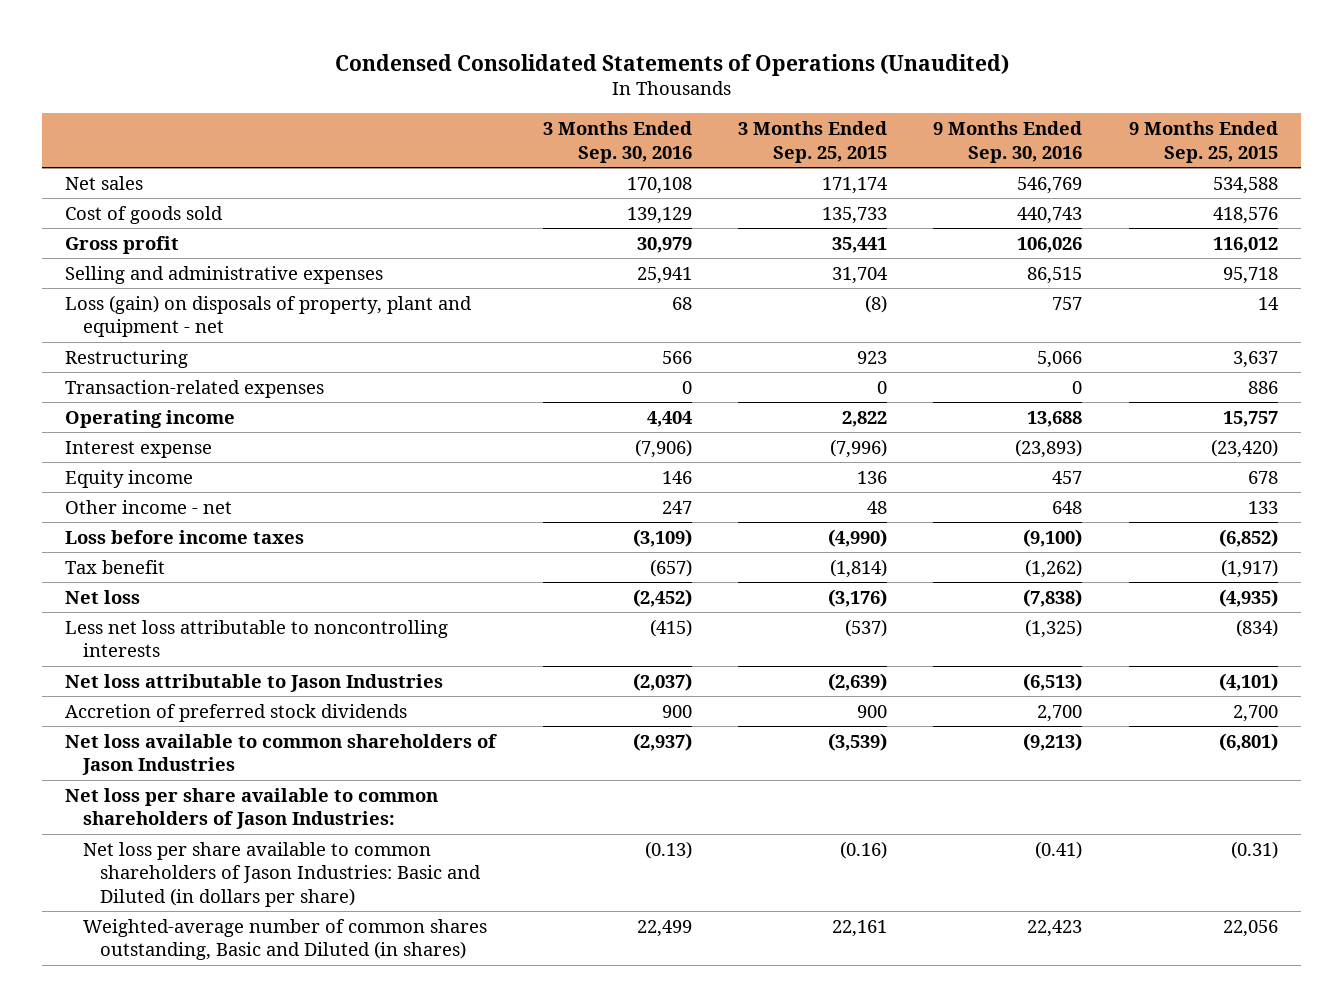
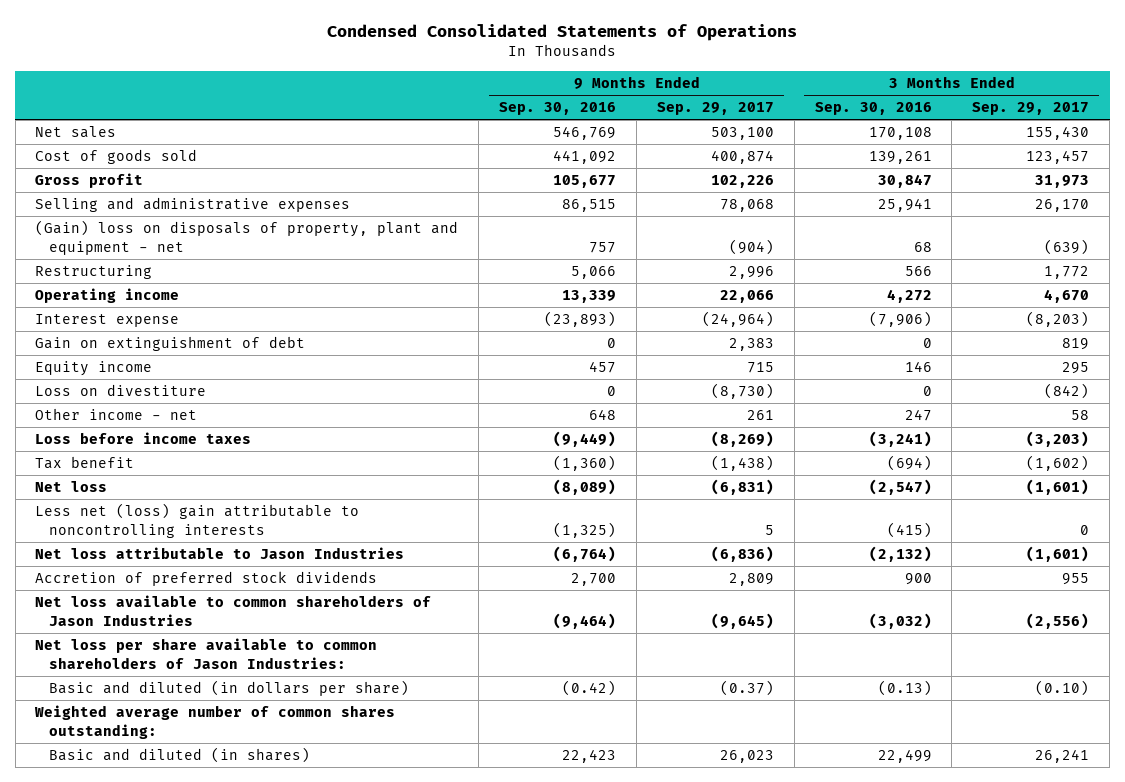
- Condensed Consolidated Statements of Operations (Unaudited)
+ Condensed Consolidated Statements of Operations
- | 3 Months Ended Sep. 30, 2016 | 3 Months Ended Sep. 25, 2015 | 9 Months Ended Sep. 30, 2016 | 9 Months Ended Sep. 25, 2015
+ | 9 Months Ended Sep. 30, 2016 | 9 Months Ended Sep. 29, 2017 | 3 Months Ended Sep. 30, 2016 | 3 Months Ended Sep. 29, 2017
- Cost of goods sold | 139,129 | 135,733 | 440,743 | 418,576
- Gross profit | 30,979 | 35,441 | 106,026 | 116,012
+ Cost of goods sold | 441,092 | 400,874 | 139,261 | 123,457
+ Gross profit | 105,677 | 102,226 | 30,847 | 31,973
- Loss (gain) on disposals of property, plant and equipment - net | 68 | (8) | 757 | 14
+ (Gain) loss on disposals of property, plant and equipment - net | 757 | (904) | 68 | (639)
- Transaction-related expenses | 0 | 0 | 0 | 886
- Operating income | 4,404 | 2,822 | 13,688 | 15,757
+ Operating income | 13,339 | 22,066 | 4,272 | 4,670
+ Gain on extinguishment of debt | 0 | 2,383 | 0 | 819
+ Loss on divestiture | 0 | (8,730) | 0 | (842)
- Loss before income taxes | (3,109) | (4,990) | (9,100) | (6,852)
- Tax benefit | (657) | (1,814) | (1,262) | (1,917)
- Net loss | (2,452) | (3,176) | (7,838) | (4,935)
- Less net loss attributable to noncontrolling interests | (415) | (537) | (1,325) | (834)
- Net loss attributable to Jason Industries | (2,037) | (2,639) | (6,513) | (4,101)
+ Loss before income taxes | (9,449) | (8,269) | (3,241) | (3,203)
+ Tax benefit | (1,360) | (1,438) | (694) | (1,602)
+ Net loss | (8,089) | (6,831) | (2,547) | (1,601)
+ Less net (loss) gain attributable to noncontrolling interests | (1,325) | 5 | (415) | 0
+ Net loss attributable to Jason Industries | (6,764) | (6,836) | (2,132) | (1,601)
- Net loss available to common shareholders of Jason Industries | (2,937) | (3,539) | (9,213) | (6,801)
+ Net loss available to common shareholders of Jason Industries | (9,464) | (9,645) | (3,032) | (2,556)
- Net loss per share available to common shareholders of Jason Industries: Basic and Diluted (in dollars per share) | (0.13) | (0.16) | (0.41) | (0.31)
- Weighted-average number of common shares outstanding, Basic and Diluted (in shares) | 22,499 | 22,161 | 22,423 | 22,056
+ Basic and diluted (in dollars per share) | (0.42) | (0.37) | (0.13) | (0.10)
+ Weighted average number of common shares outstanding:
+ Basic and diluted (in shares) | 22,423 | 26,023 | 22,499 | 26,241

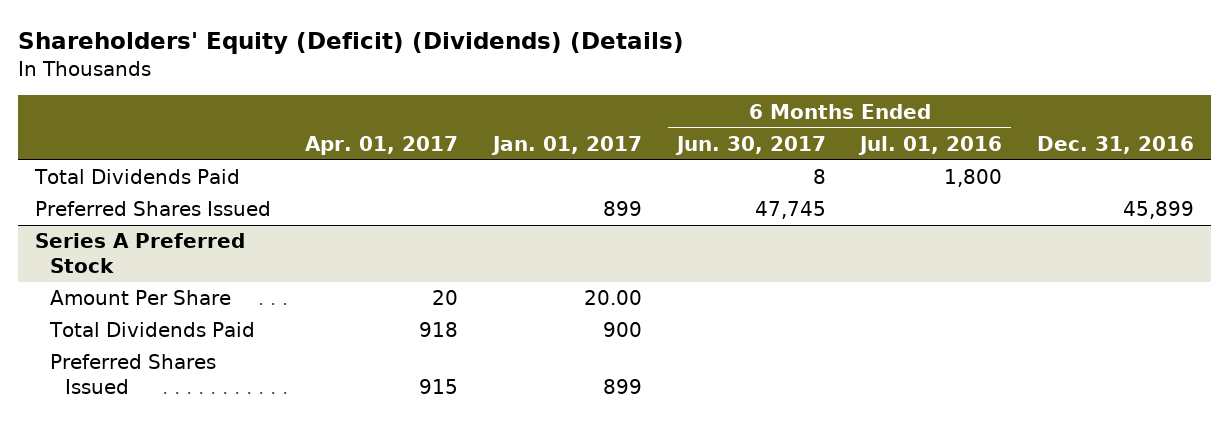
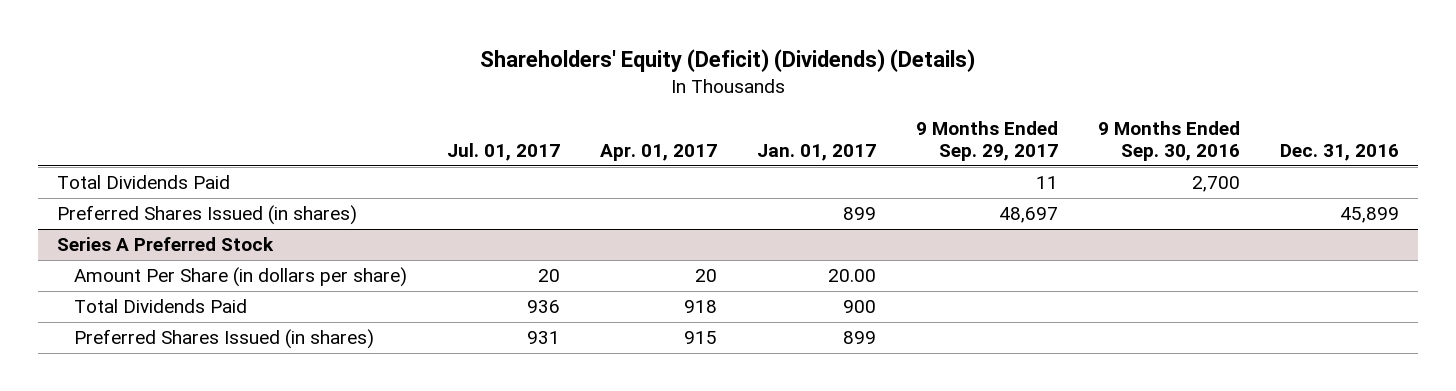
- | Apr. 01, 2017 | Jan. 01, 2017 | 6 Months Ended Jun. 30, 2017 | 6 Months Ended Jul. 01, 2016 | Dec. 31, 2016
+ | Jul. 01, 2017 | Apr. 01, 2017 | Jan. 01, 2017 | 9 Months Ended Sep. 29, 2017 | 9 Months Ended Sep. 30, 2016 | Dec. 31, 2016
- Preferred Shares Issued | | 899 | 47,745 | | 45,899
+ Preferred Shares Issued (in shares) | | | 899 | 48,697 | | 45,899
@ Series A Preferred Stock
- Amount Per Share | 20 | 20.00 | | |
+ Amount Per Share (in dollars per share) | 20 | 20 | 20.00 | | |
- Preferred Shares Issued | 915 | 899 | | |
+ Preferred Shares Issued (in shares) | 931 | 915 | 899 | | |

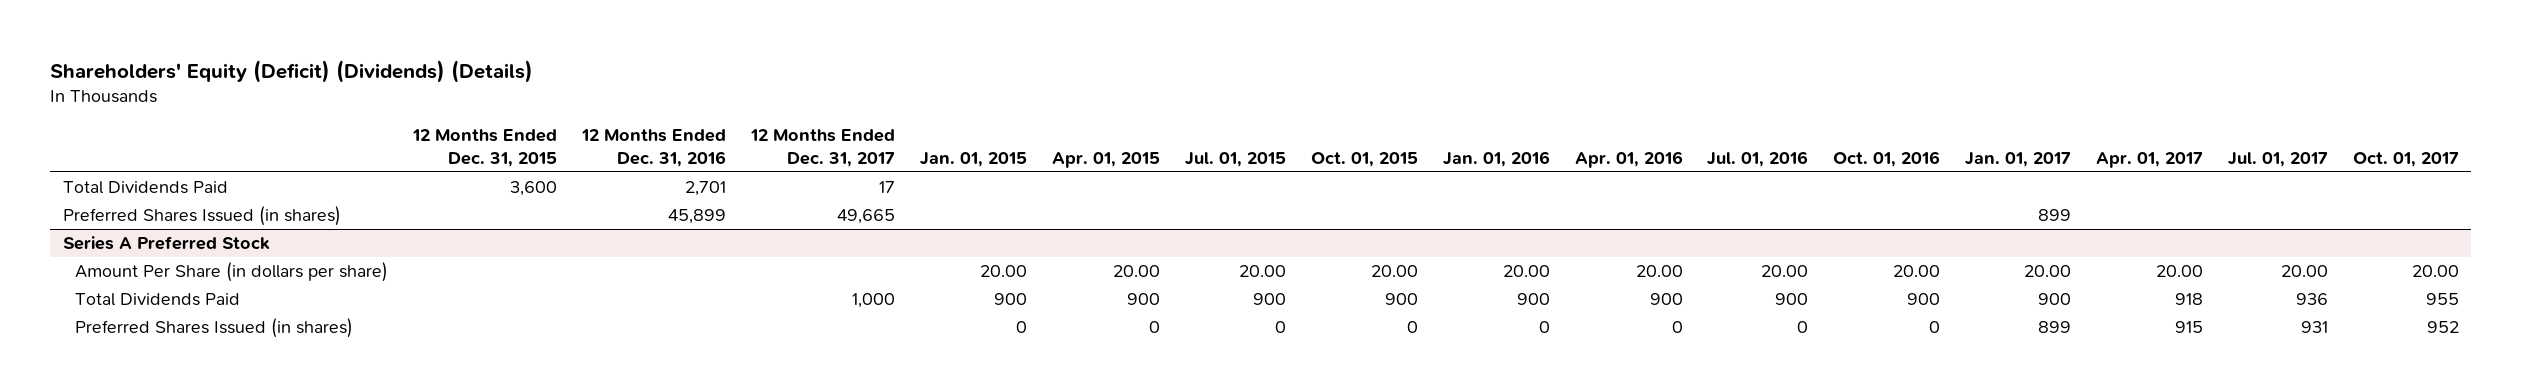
- | Jul. 01, 2017 | Apr. 01, 2017 | Jan. 01, 2017 | 9 Months Ended Sep. 29, 2017 | 9 Months Ended Sep. 30, 2016 | Dec. 31, 2016
+ | 12 Months Ended Dec. 31, 2015 | 12 Months Ended Dec. 31, 2016 | 12 Months Ended Dec. 31, 2017 | Jan. 01, 2015 | Apr. 01, 2015 | Jul. 01, 2015 | Oct. 01, 2015 | Jan. 01, 2016 | Apr. 01, 2016 | Jul. 01, 2016 | Oct. 01, 2016 | Jan. 01, 2017 | Apr. 01, 2017 | Jul. 01, 2017 | Oct. 01, 2017
@ Series A Preferred Stock
- Amount Per Share (in dollars per share) | 20 | 20 | 20.00 | | |
+ Amount Per Share (in dollars per share) | | | | 20.00 | 20.00 | 20.00 | 20.00 | 20.00 | 20.00 | 20.00 | 20.00 | 20.00 | 20.00 | 20.00 | 20.00

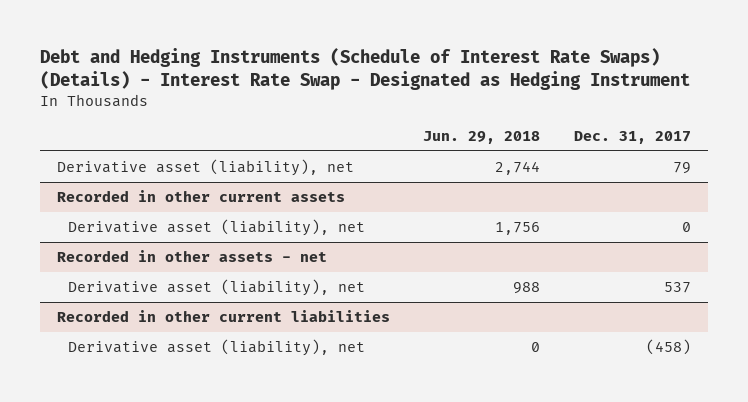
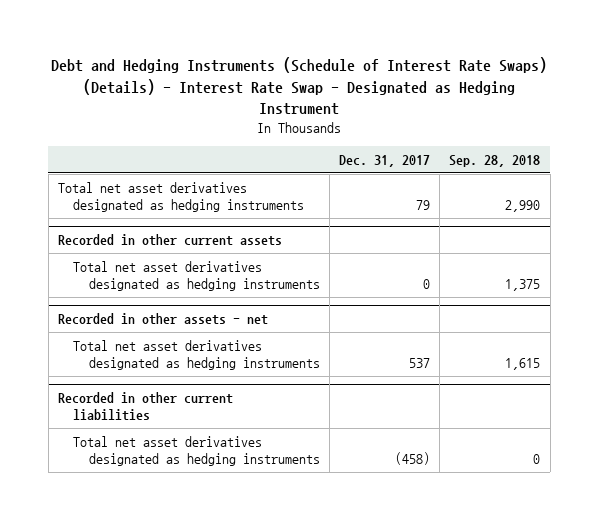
- | Jun. 29, 2018 | Dec. 31, 2017
+ | Dec. 31, 2017 | Sep. 28, 2018
- Derivative asset (liability), net | 2,744 | 79
+ Total net asset derivatives designated as hedging instruments | 79 | 2,990
@ Recorded in other current assets
- Derivative asset (liability), net | 1,756 | 0
+ Total net asset derivatives designated as hedging instruments | 0 | 1,375
@ Recorded in other assets - net
- Derivative asset (liability), net | 988 | 537
+ Total net asset derivatives designated as hedging instruments | 537 | 1,615
@ Recorded in other current liabilities
- Derivative asset (liability), net | 0 | (458)
+ Total net asset derivatives designated as hedging instruments | (458) | 0

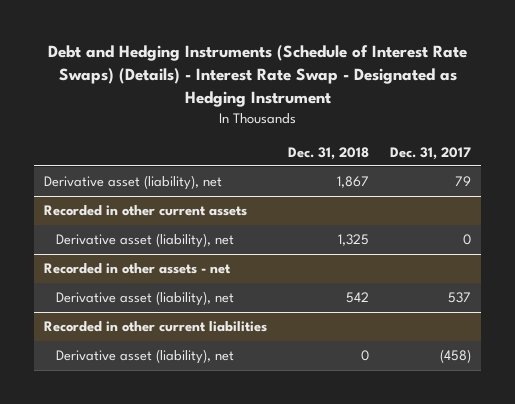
- | Dec. 31, 2017 | Sep. 28, 2018
+ | Dec. 31, 2018 | Dec. 31, 2017
- Total net asset derivatives designated as hedging instruments | 79 | 2,990
+ Derivative asset (liability), net | 1,867 | 79
@ Recorded in other current assets
- Total net asset derivatives designated as hedging instruments | 0 | 1,375
+ Derivative asset (liability), net | 1,325 | 0
@ Recorded in other assets - net
- Total net asset derivatives designated as hedging instruments | 537 | 1,615
+ Derivative asset (liability), net | 542 | 537
@ Recorded in other current liabilities
- Total net asset derivatives designated as hedging instruments | (458) | 0
+ Derivative asset (liability), net | 0 | (458)

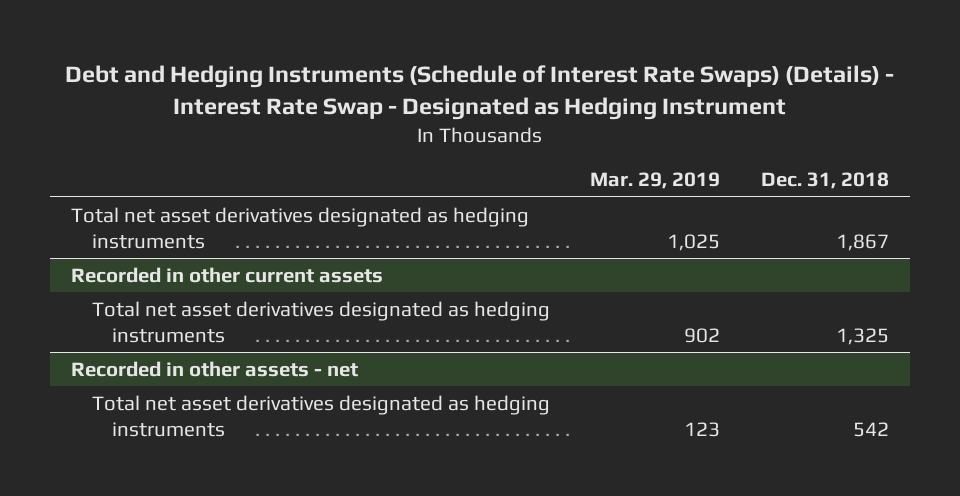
- | Dec. 31, 2018 | Dec. 31, 2017
+ | Mar. 29, 2019 | Dec. 31, 2018
- Derivative asset (liability), net | 1,867 | 79
+ Total net asset derivatives designated as hedging instruments | 1,025 | 1,867
@ Recorded in other current assets
- Derivative asset (liability), net | 1,325 | 0
+ Total net asset derivatives designated as hedging instruments | 902 | 1,325
@ Recorded in other assets - net
- Derivative asset (liability), net | 542 | 537
- Recorded in other current liabilities
- Derivative asset (liability), net | 0 | (458)
@ Recorded in other assets - net
+ Total net asset derivatives designated as hedging instruments | 123 | 542

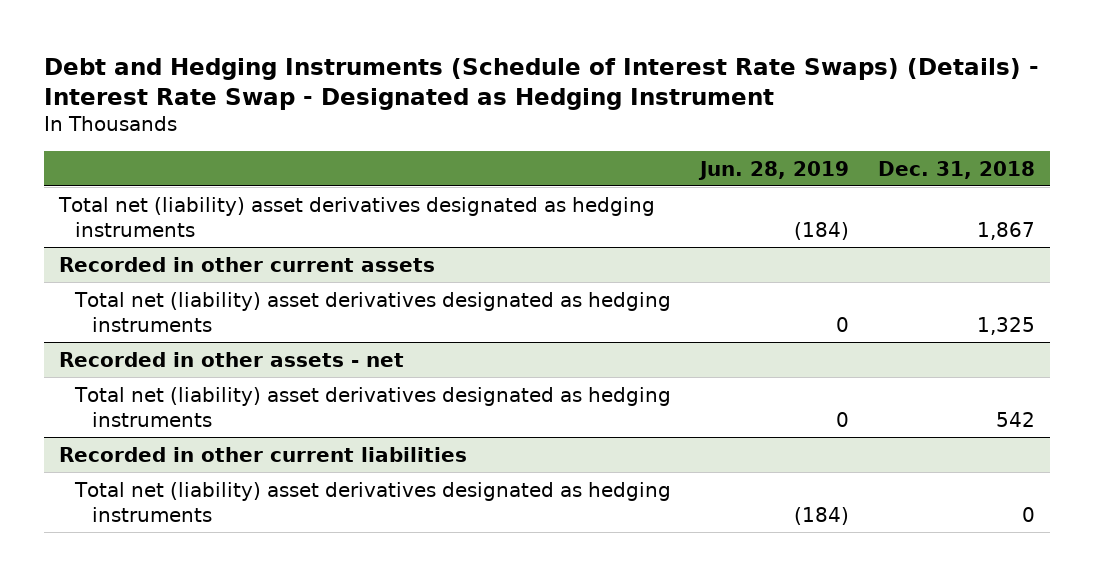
- | Mar. 29, 2019 | Dec. 31, 2018
+ | Jun. 28, 2019 | Dec. 31, 2018
- Total net asset derivatives designated as hedging instruments | 1,025 | 1,867
+ Total net (liability) asset derivatives designated as hedging instruments | (184) | 1,867
@ Recorded in other current assets
- Total net asset derivatives designated as hedging instruments | 902 | 1,325
+ Total net (liability) asset derivatives designated as hedging instruments | 0 | 1,325
@ Recorded in other assets - net
- Total net asset derivatives designated as hedging instruments | 123 | 542
+ Total net (liability) asset derivatives designated as hedging instruments | 0 | 542
+ Recorded in other current liabilities
+ Total net (liability) asset derivatives designated as hedging instruments | (184) | 0

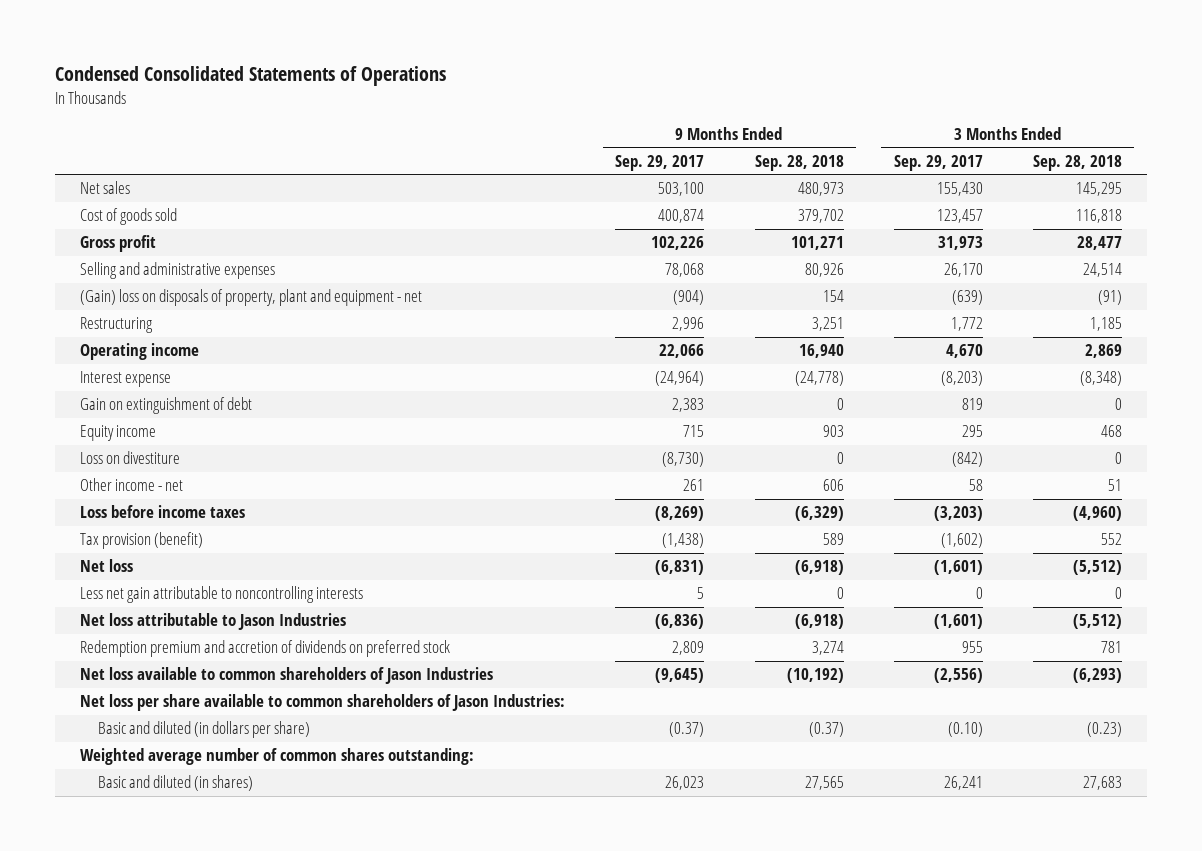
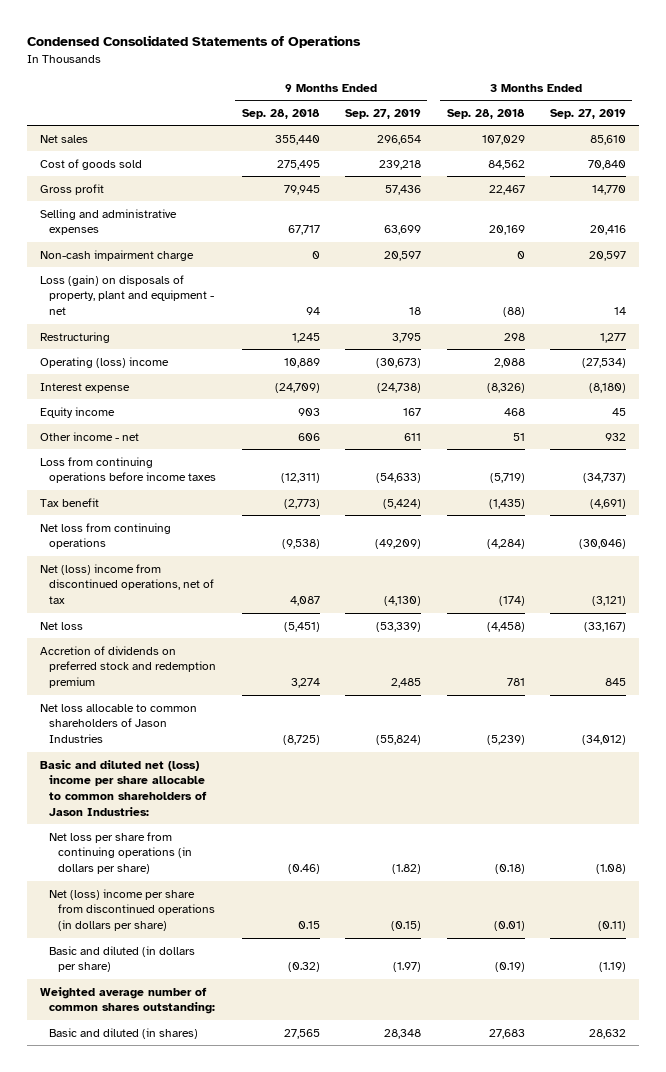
- | 9 Months Ended Sep. 29, 2017 | 9 Months Ended Sep. 28, 2018 | 3 Months Ended Sep. 29, 2017 | 3 Months Ended Sep. 28, 2018
+ | 9 Months Ended Sep. 28, 2018 | 9 Months Ended Sep. 27, 2019 | 3 Months Ended Sep. 28, 2018 | 3 Months Ended Sep. 27, 2019
- Net sales | 503,100 | 480,973 | 155,430 | 145,295
- Cost of goods sold | 400,874 | 379,702 | 123,457 | 116,818
- Gross profit | 102,226 | 101,271 | 31,973 | 28,477
- Selling and administrative expenses | 78,068 | 80,926 | 26,170 | 24,514
- (Gain) loss on disposals of property, plant and equipment - net | (904) | 154 | (639) | (91)
- Restructuring | 2,996 | 3,251 | 1,772 | 1,185
- Operating income | 22,066 | 16,940 | 4,670 | 2,869
- Interest expense | (24,964) | (24,778) | (8,203) | (8,348)
- Gain on extinguishment of debt | 2,383 | 0 | 819 | 0
+ Net sales | 355,440 | 296,654 | 107,029 | 85,610
+ Cost of goods sold | 275,495 | 239,218 | 84,562 | 70,840
+ Gross profit | 79,945 | 57,436 | 22,467 | 14,770
+ Selling and administrative expenses | 67,717 | 63,699 | 20,169 | 20,416
+ Non-cash impairment charge | 0 | 20,597 | 0 | 20,597
+ Loss (gain) on disposals of property, plant and equipment - net | 94 | 18 | (88) | 14
+ Restructuring | 1,245 | 3,795 | 298 | 1,277
+ Operating (loss) income | 10,889 | (30,673) | 2,088 | (27,534)
+ Interest expense | (24,709) | (24,738) | (8,326) | (8,180)
- Loss on divestiture | (8,730) | 0 | (842) | 0
- Loss before income taxes | (8,269) | (6,329) | (3,203) | (4,960)
- Tax provision (benefit) | (1,438) | 589 | (1,602) | 552
- Net loss | (6,831) | (6,918) | (1,601) | (5,512)
- Less net gain attributable to noncontrolling interests | 5 | 0 | 0 | 0
- Net loss attributable to Jason Industries | (6,836) | (6,918) | (1,601) | (5,512)
- Redemption premium and accretion of dividends on preferred stock | 2,809 | 3,274 | 955 | 781
- Net loss available to common shareholders of Jason Industries | (9,645) | (10,192) | (2,556) | (6,293)
- Net loss per share available to common shareholders of Jason Industries:
- Basic and diluted (in dollars per share) | (0.37) | (0.37) | (0.10) | (0.23)
+ Loss from continuing operations before income taxes | (12,311) | (54,633) | (5,719) | (34,737)
+ Tax benefit | (2,773) | (5,424) | (1,435) | (4,691)
+ Net loss from continuing operations | (9,538) | (49,209) | (4,284) | (30,046)
+ Net (loss) income from discontinued operations, net of tax | 4,087 | (4,130) | (174) | (3,121)
+ Net loss | (5,451) | (53,339) | (4,458) | (33,167)
+ Accretion of dividends on preferred stock and redemption premium | 3,274 | 2,485 | 781 | 845
+ Net loss allocable to common shareholders of Jason Industries | (8,725) | (55,824) | (5,239) | (34,012)
+ Basic and diluted net (loss) income per share allocable to common shareholders of Jason Industries:
+ Net loss per share from continuing operations (in dollars per share) | (0.46) | (1.82) | (0.18) | (1.08)
+ Net (loss) income per share from discontinued operations (in dollars per share) | 0.15 | (0.15) | (0.01) | (0.11)
+ Basic and diluted (in dollars per share) | (0.32) | (1.97) | (0.19) | (1.19)

